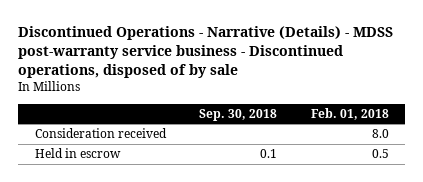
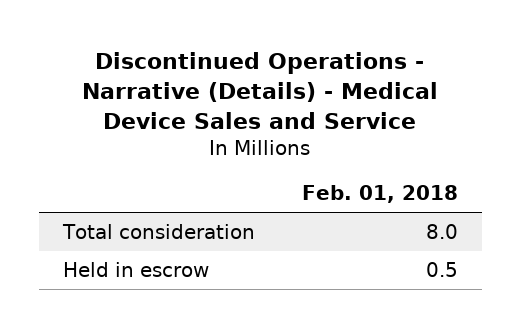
- Discontinued Operations - Narrative (Details) - MDSS post-warranty service business - Discontinued operations, disposed of by sale
+ Discontinued Operations - Narrative (Details) - Medical Device Sales and Service
- | Sep. 30, 2018 | Feb. 01, 2018
+ | Feb. 01, 2018
- Consideration received | | 8.0
+ Total consideration | 8.0

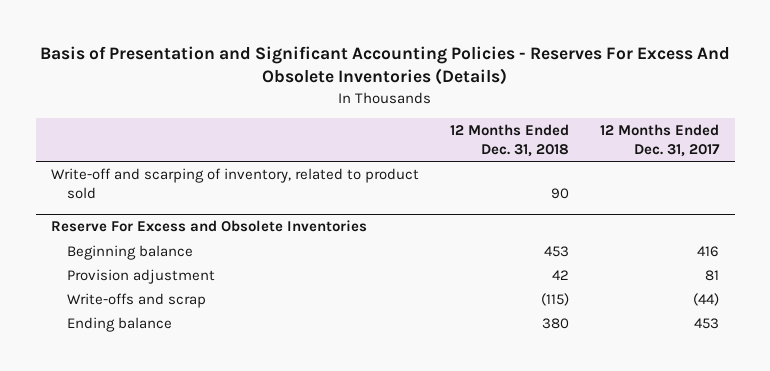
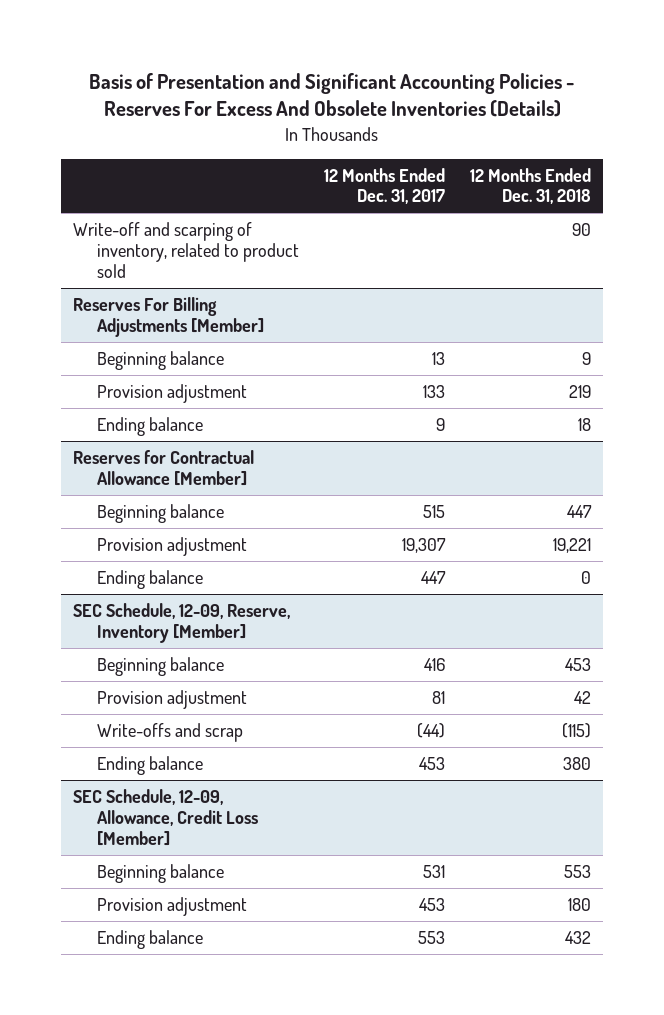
- | 12 Months Ended Dec. 31, 2018 | 12 Months Ended Dec. 31, 2017
+ | 12 Months Ended Dec. 31, 2017 | 12 Months Ended Dec. 31, 2018
- Reserve For Excess and Obsolete Inventories
+ Reserves For Billing Adjustments [Member]
+ Beginning balance | 13 | 9
+ Provision adjustment | 133 | 219
+ Ending balance | 9 | 18
+ Reserves for Contractual Allowance [Member]
+ Beginning balance | 515 | 447
+ Provision adjustment | 19,307 | 19,221
+ Ending balance | 447 | 0
+ SEC Schedule, 12-09, Reserve, Inventory [Member]
+ SEC Schedule, 12-09, Allowance, Credit Loss [Member]
+ Beginning balance | 531 | 553
+ Provision adjustment | 453 | 180
+ Ending balance | 553 | 432

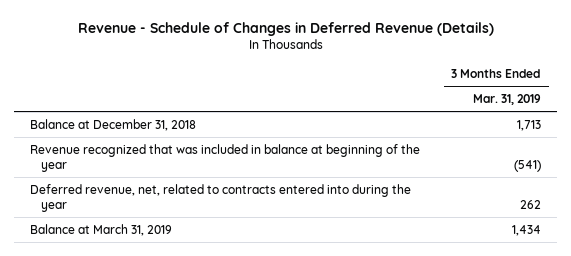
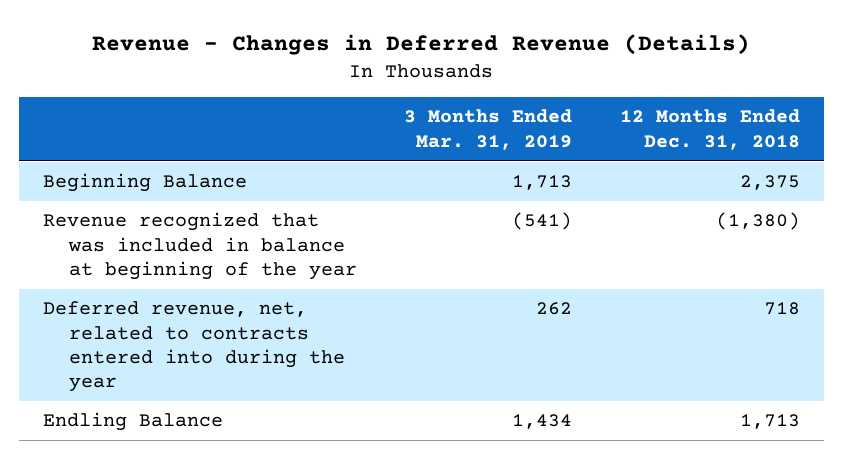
- Revenue - Schedule of Changes in Deferred Revenue (Details)
+ Revenue - Changes in Deferred Revenue (Details)
- | 3 Months Ended Mar. 31, 2019
+ | 3 Months Ended Mar. 31, 2019 | 12 Months Ended Dec. 31, 2018
- Balance at December 31, 2018 | 1,713
+ Beginning Balance | 1,713 | 2,375
- Balance at March 31, 2019 | 1,434
+ Endling Balance | 1,434 | 1,713

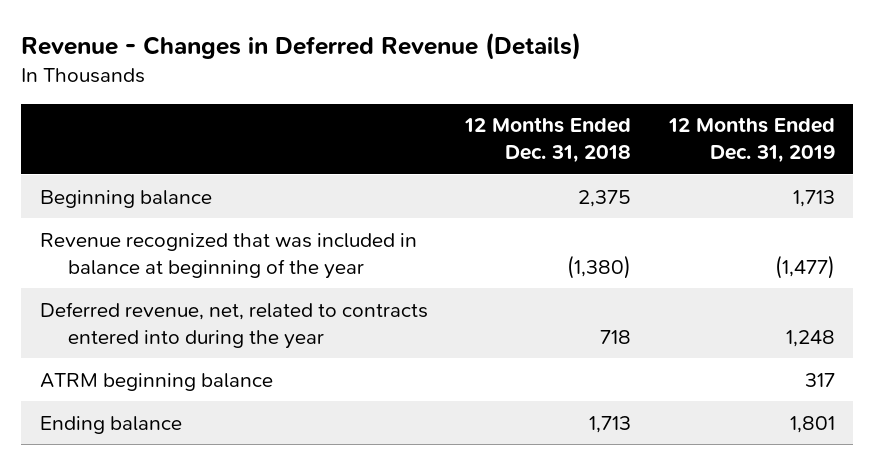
- | 3 Months Ended Mar. 31, 2019 | 12 Months Ended Dec. 31, 2018
+ | 12 Months Ended Dec. 31, 2018 | 12 Months Ended Dec. 31, 2019
- Beginning Balance | 1,713 | 2,375
+ Beginning balance | 2,375 | 1,713
- Endling Balance | 1,434 | 1,713
+ ATRM beginning balance | | 317
+ Ending balance | 1,713 | 1,801

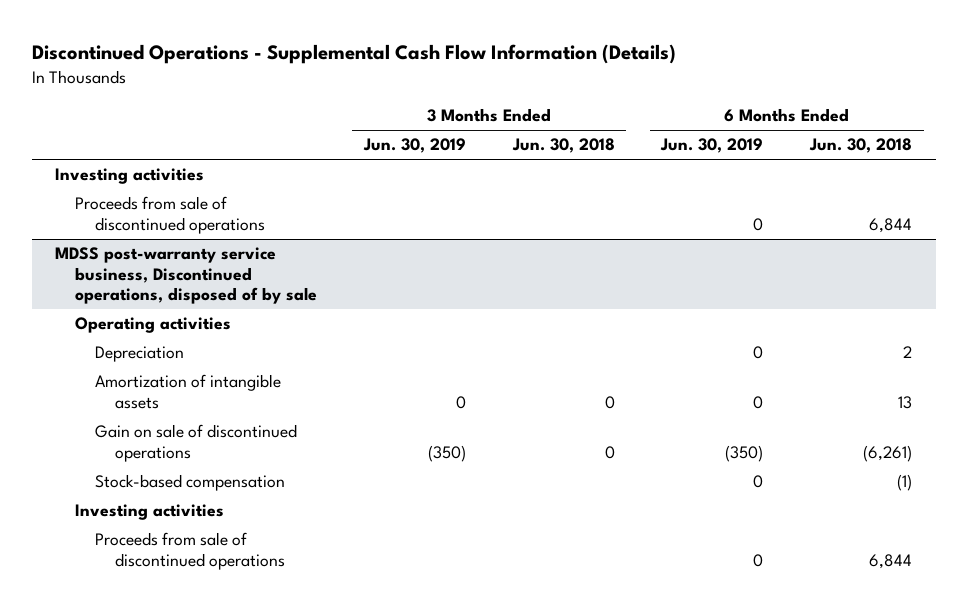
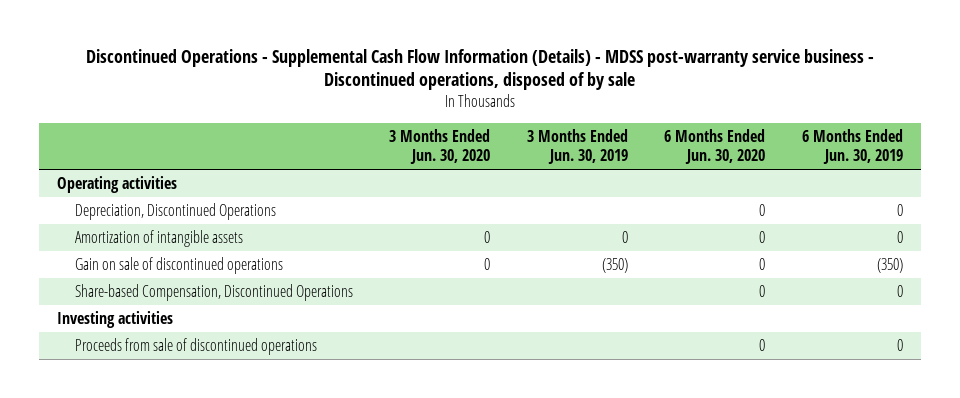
- Discontinued Operations - Supplemental Cash Flow Information (Details)
+ Discontinued Operations - Supplemental Cash Flow Information (Details) - MDSS post-warranty service business - Discontinued operations, disposed of by sale
- | 3 Months Ended Jun. 30, 2019 | 3 Months Ended Jun. 30, 2018 | 6 Months Ended Jun. 30, 2019 | 6 Months Ended Jun. 30, 2018
+ | 3 Months Ended Jun. 30, 2020 | 3 Months Ended Jun. 30, 2019 | 6 Months Ended Jun. 30, 2020 | 6 Months Ended Jun. 30, 2019
- Investing activities
- Proceeds from sale of discontinued operations | | | 0 | 6,844
- MDSS post-warranty service business, Discontinued operations, disposed of by sale
- Depreciation | | | 0 | 2
+ Depreciation, Discontinued Operations | | | 0 | 0
- Stock-based compensation | | | 0 | (1)
+ Share-based Compensation, Discontinued Operations | | | 0 | 0

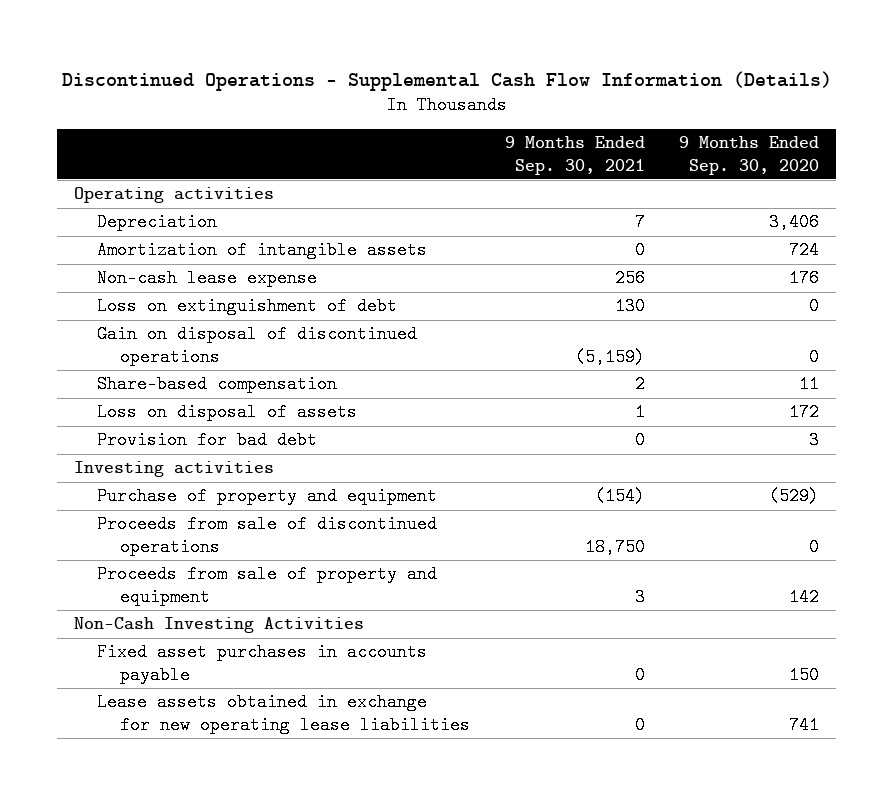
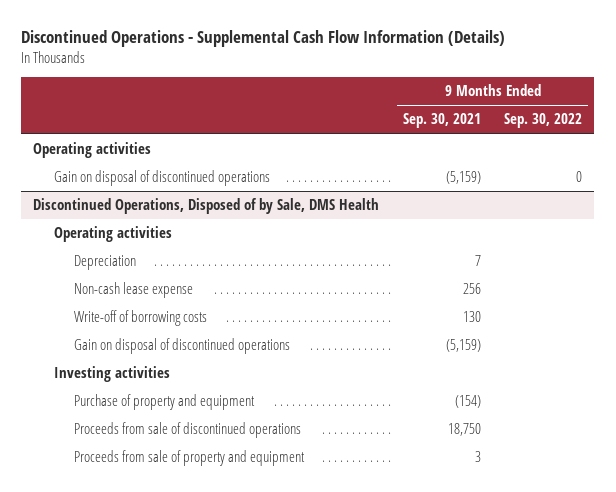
- | 9 Months Ended Sep. 30, 2021 | 9 Months Ended Sep. 30, 2020
+ | 9 Months Ended Sep. 30, 2021 | 9 Months Ended Sep. 30, 2022
+ Gain on disposal of discontinued operations | (5,159) | 0
+ Discontinued Operations, Disposed of by Sale, DMS Health
+ Operating activities
- Amortization of intangible assets | 0 | 724
- Loss on extinguishment of debt | 130 | 0
+ Write-off of borrowing costs | 130 |
- Share-based compensation | 2 | 11
- Loss on disposal of assets | 1 | 172
- Provision for bad debt | 0 | 3
- Non-Cash Investing Activities
- Fixed asset purchases in accounts payable | 0 | 150
- Lease assets obtained in exchange for new operating lease liabilities | 0 | 741

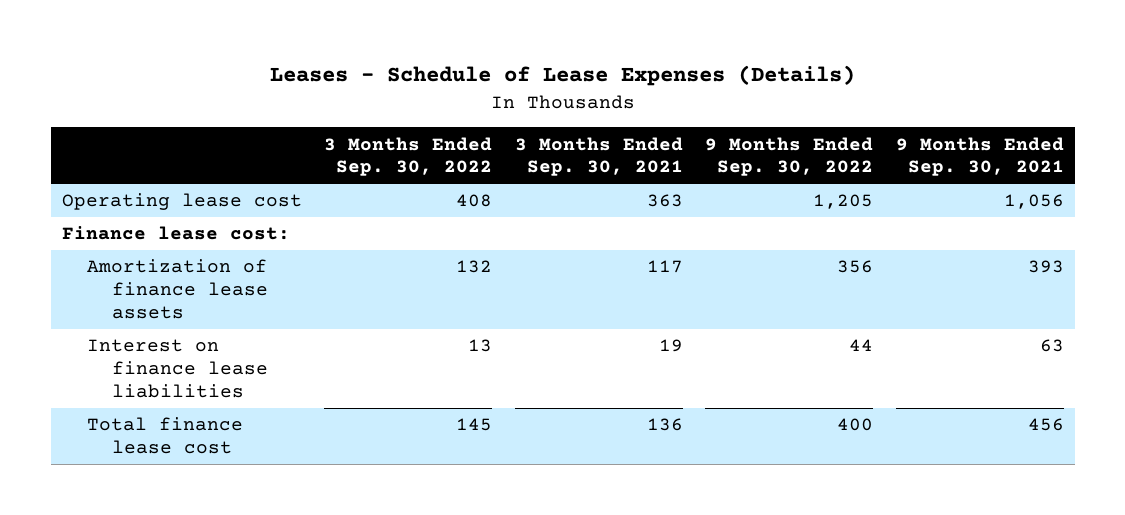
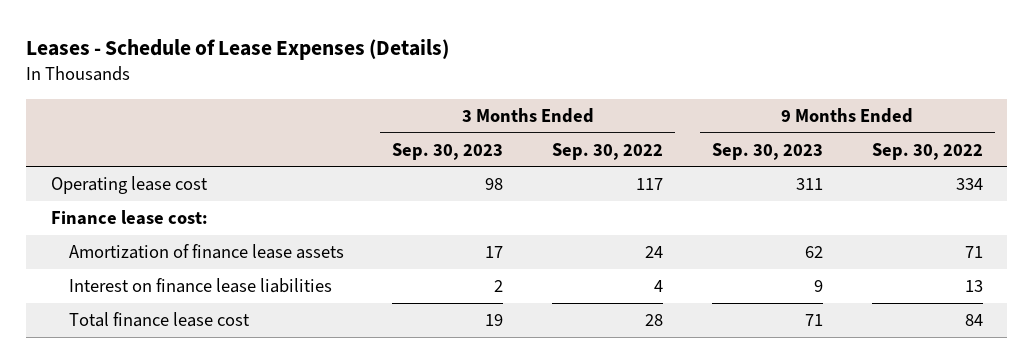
- | 3 Months Ended Sep. 30, 2022 | 3 Months Ended Sep. 30, 2021 | 9 Months Ended Sep. 30, 2022 | 9 Months Ended Sep. 30, 2021
+ | 3 Months Ended Sep. 30, 2023 | 3 Months Ended Sep. 30, 2022 | 9 Months Ended Sep. 30, 2023 | 9 Months Ended Sep. 30, 2022
- Operating lease cost | 408 | 363 | 1,205 | 1,056
+ Operating lease cost | 98 | 117 | 311 | 334
- Amortization of finance lease assets | 132 | 117 | 356 | 393
- Interest on finance lease liabilities | 13 | 19 | 44 | 63
- Total finance lease cost | 145 | 136 | 400 | 456
+ Amortization of finance lease assets | 17 | 24 | 62 | 71
+ Interest on finance lease liabilities | 2 | 4 | 9 | 13
+ Total finance lease cost | 19 | 28 | 71 | 84

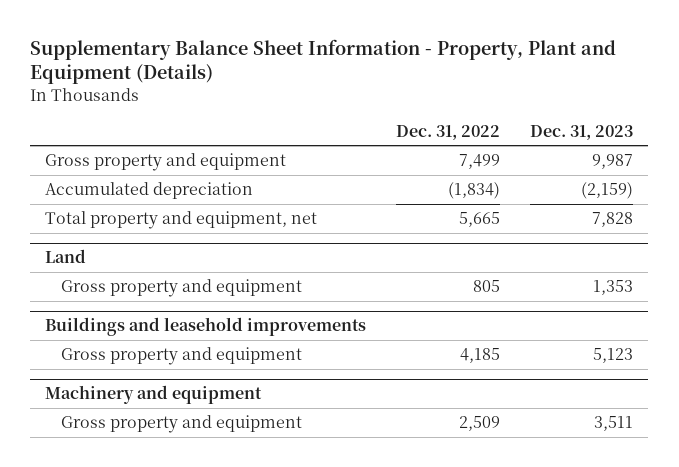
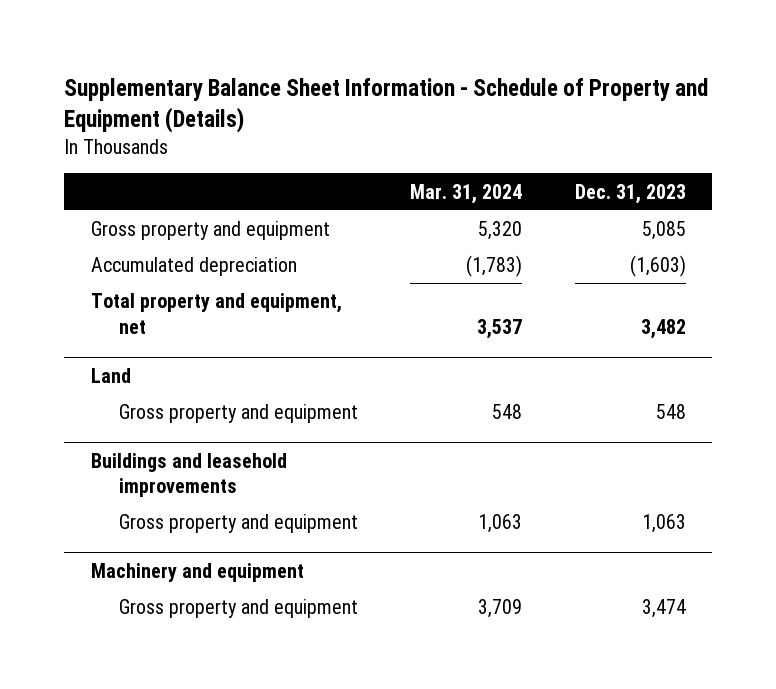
- Supplementary Balance Sheet Information - Property, Plant and Equipment (Details)
+ Supplementary Balance Sheet Information - Schedule of Property and Equipment (Details)
- | Dec. 31, 2022 | Dec. 31, 2023
+ | Mar. 31, 2024 | Dec. 31, 2023
- Gross property and equipment | 7,499 | 9,987
- Accumulated depreciation | (1,834) | (2,159)
- Total property and equipment, net | 5,665 | 7,828
+ Gross property and equipment | 5,320 | 5,085
+ Accumulated depreciation | (1,783) | (1,603)
+ Total property and equipment, net | 3,537 | 3,482
@ Land
- Gross property and equipment | 805 | 1,353
+ Gross property and equipment | 548 | 548
@ Buildings and leasehold improvements
- Gross property and equipment | 4,185 | 5,123
+ Gross property and equipment | 1,063 | 1,063
@ Machinery and equipment
- Gross property and equipment | 2,509 | 3,511
+ Gross property and equipment | 3,709 | 3,474

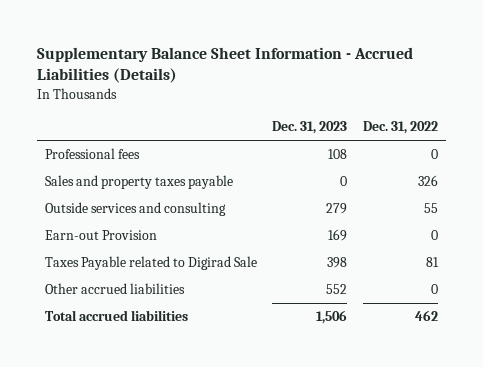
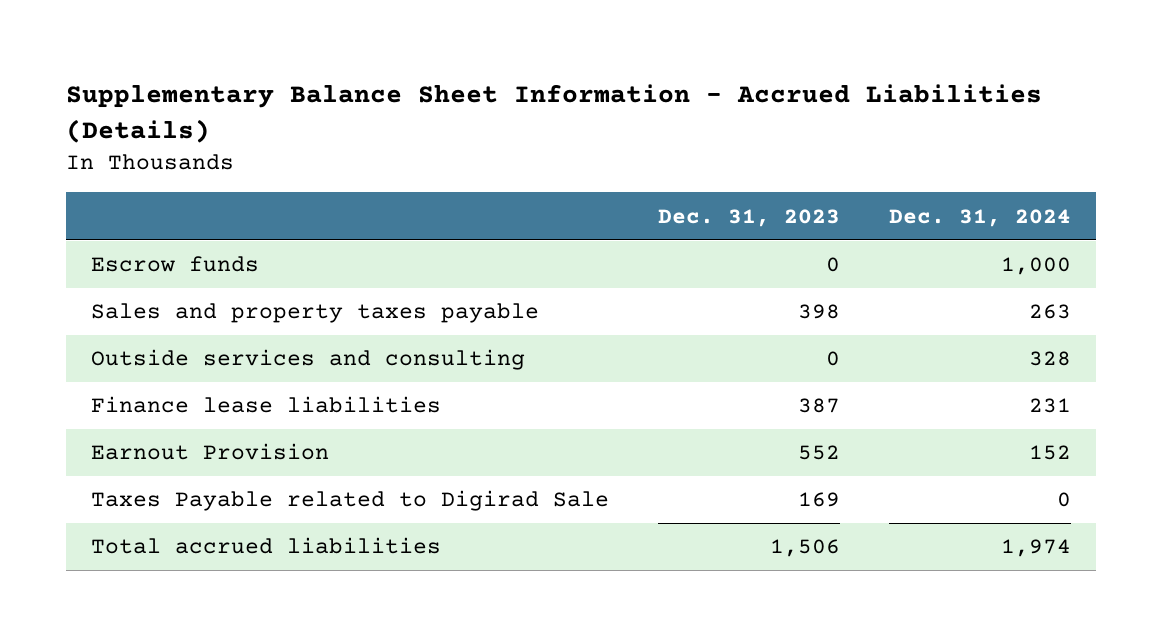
- | Dec. 31, 2023 | Dec. 31, 2022
+ | Dec. 31, 2023 | Dec. 31, 2024
- Professional fees | 108 | 0
- Sales and property taxes payable | 0 | 326
- Outside services and consulting | 279 | 55
- Earn-out Provision | 169 | 0
- Taxes Payable related to Digirad Sale | 398 | 81
- Other accrued liabilities | 552 | 0
+ Escrow funds | 0 | 1,000
+ Sales and property taxes payable | 398 | 263
+ Outside services and consulting | 0 | 328
+ Finance lease liabilities | 387 | 231
+ Earnout Provision | 552 | 152
+ Taxes Payable related to Digirad Sale | 169 | 0

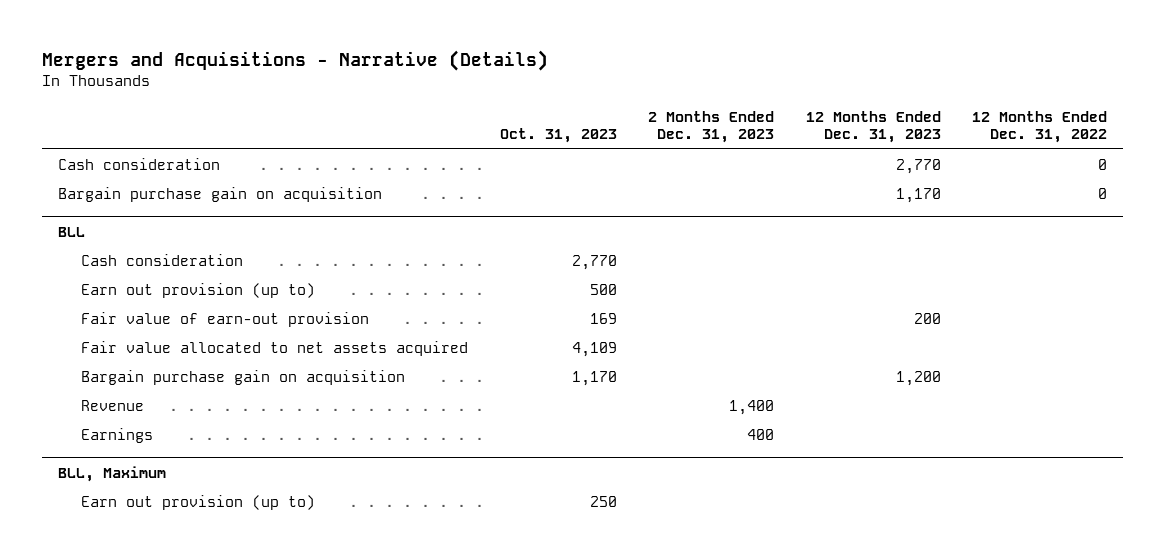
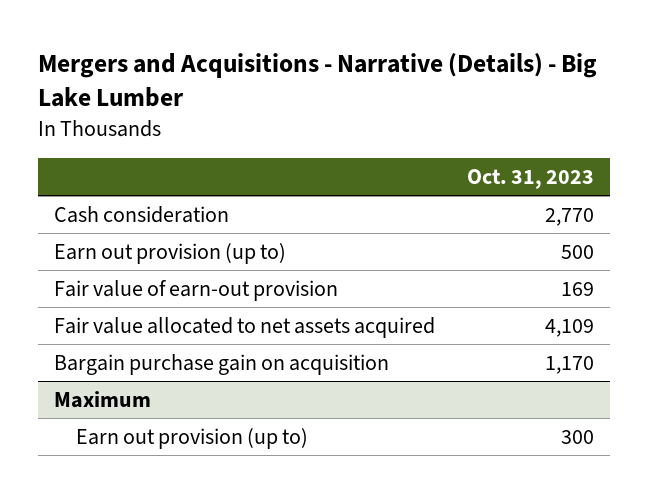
- Mergers and Acquisitions - Narrative (Details)
+ Mergers and Acquisitions - Narrative (Details) - Big Lake Lumber
- | Oct. 31, 2023 | 2 Months Ended Dec. 31, 2023 | 12 Months Ended Dec. 31, 2023 | 12 Months Ended Dec. 31, 2022
+ | Oct. 31, 2023
- Cash consideration | | | 2,770 | 0
- Bargain purchase gain on acquisition | | | 1,170 | 0
- BLL
- Revenue | | 1,400 | |
- Earnings | | 400 | |
- BLL, Maximum
- Earn out provision (up to) | 250 | | |
+ Maximum
+ Earn out provision (up to) | 300

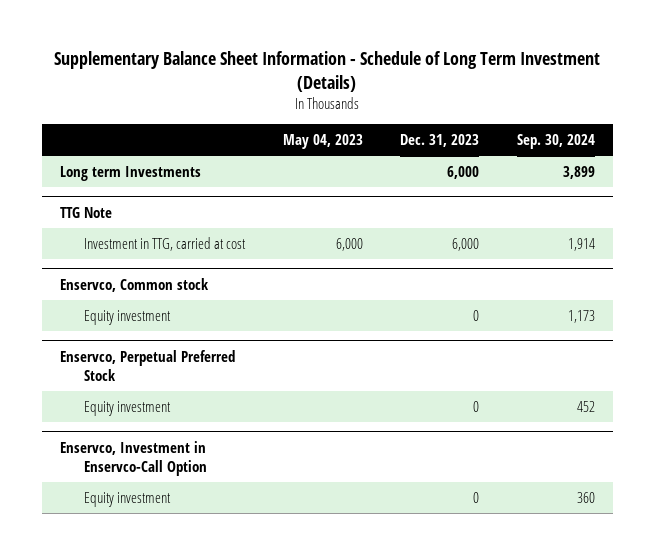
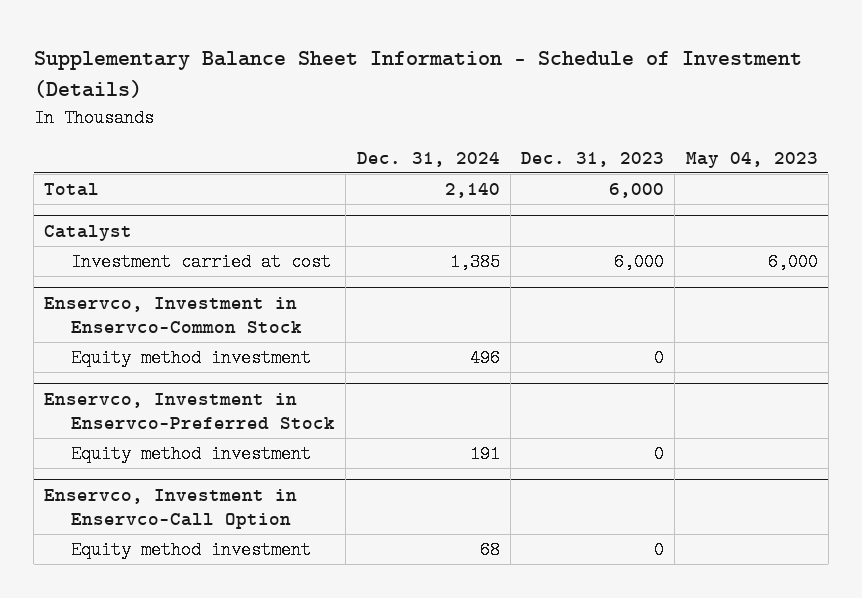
- Supplementary Balance Sheet Information - Schedule of Long Term Investment (Details)
+ Supplementary Balance Sheet Information - Schedule of Investment (Details)
- | May 04, 2023 | Dec. 31, 2023 | Sep. 30, 2024
+ | Dec. 31, 2024 | Dec. 31, 2023 | May 04, 2023
- Long term Investments | | 6,000 | 3,899
- TTG Note
- Investment in TTG, carried at cost | 6,000 | 6,000 | 1,914
- Enservco, Common stock
- Equity investment | | 0 | 1,173
- Enservco, Perpetual Preferred Stock
- Equity investment | | 0 | 452
+ Total | 2,140 | 6,000 |
+ Catalyst
+ Investment carried at cost | 1,385 | 6,000 | 6,000
+ Enservco, Investment in Enservco-Common Stock
+ Equity method investment | 496 | 0 |
+ Enservco, Investment in Enservco-Preferred Stock
+ Equity method investment | 191 | 0 |
@ Enservco, Investment in Enservco-Call Option
- Equity investment | | 0 | 360
+ Equity method investment | 68 | 0 |

